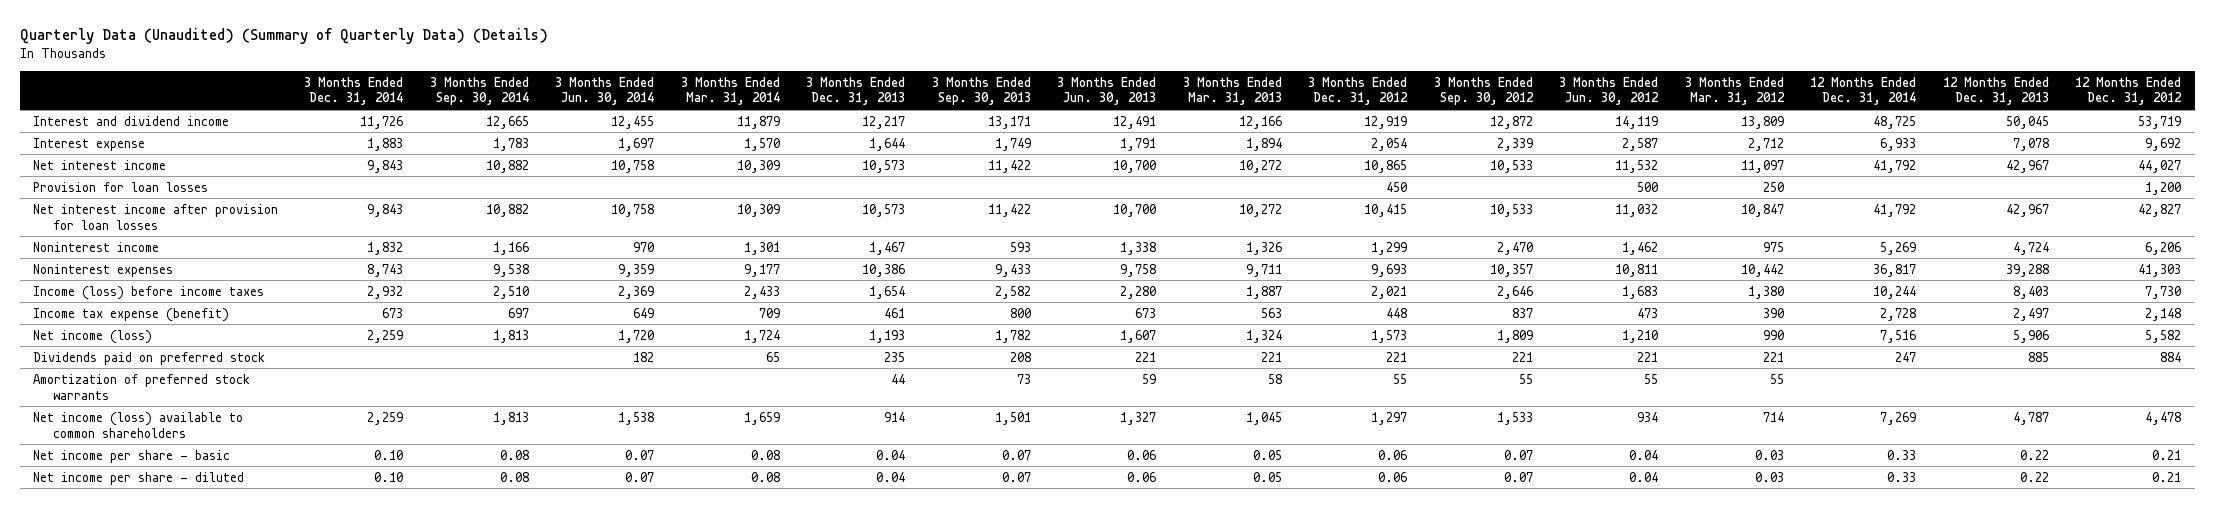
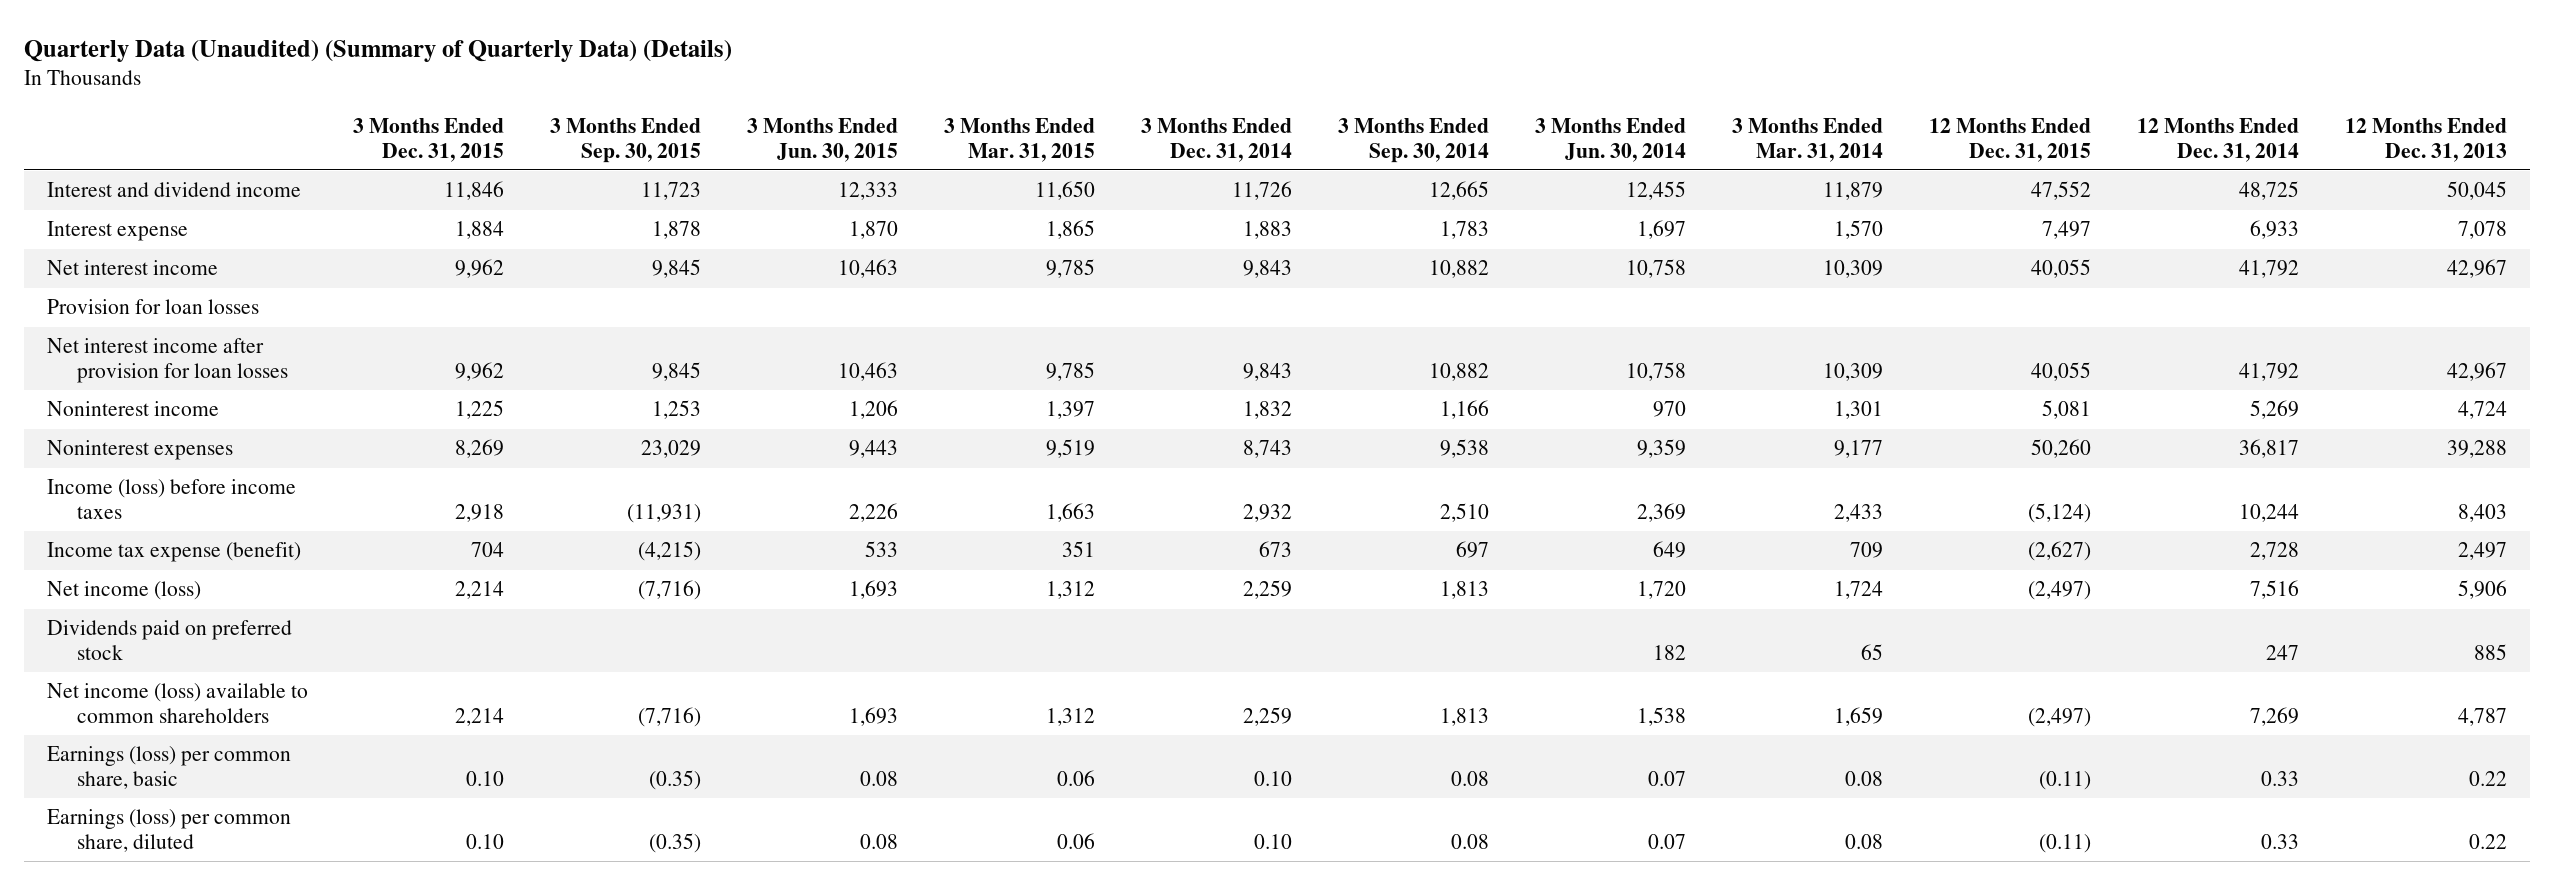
- | 3 Months Ended Dec. 31, 2014 | 3 Months Ended Sep. 30, 2014 | 3 Months Ended Jun. 30, 2014 | 3 Months Ended Mar. 31, 2014 | 3 Months Ended Dec. 31, 2013 | 3 Months Ended Sep. 30, 2013 | 3 Months Ended Jun. 30, 2013 | 3 Months Ended Mar. 31, 2013 | 3 Months Ended Dec. 31, 2012 | 3 Months Ended Sep. 30, 2012 | 3 Months Ended Jun. 30, 2012 | 3 Months Ended Mar. 31, 2012 | 12 Months Ended Dec. 31, 2014 | 12 Months Ended Dec. 31, 2013 | 12 Months Ended Dec. 31, 2012
+ | 3 Months Ended Dec. 31, 2015 | 3 Months Ended Sep. 30, 2015 | 3 Months Ended Jun. 30, 2015 | 3 Months Ended Mar. 31, 2015 | 3 Months Ended Dec. 31, 2014 | 3 Months Ended Sep. 30, 2014 | 3 Months Ended Jun. 30, 2014 | 3 Months Ended Mar. 31, 2014 | 12 Months Ended Dec. 31, 2015 | 12 Months Ended Dec. 31, 2014 | 12 Months Ended Dec. 31, 2013
- Amortization of preferred stock warrants | | | | | 44 | 73 | 59 | 58 | 55 | 55 | 55 | 55 | | |
- Net income per share - basic | 0.10 | 0.08 | 0.07 | 0.08 | 0.04 | 0.07 | 0.06 | 0.05 | 0.06 | 0.07 | 0.04 | 0.03 | 0.33 | 0.22 | 0.21
- Net income per share - diluted | 0.10 | 0.08 | 0.07 | 0.08 | 0.04 | 0.07 | 0.06 | 0.05 | 0.06 | 0.07 | 0.04 | 0.03 | 0.33 | 0.22 | 0.21
+ Earnings (loss) per common share, basic | 0.10 | (0.35) | 0.08 | 0.06 | 0.10 | 0.08 | 0.07 | 0.08 | (0.11) | 0.33 | 0.22
+ Earnings (loss) per common share, diluted | 0.10 | (0.35) | 0.08 | 0.06 | 0.10 | 0.08 | 0.07 | 0.08 | (0.11) | 0.33 | 0.22

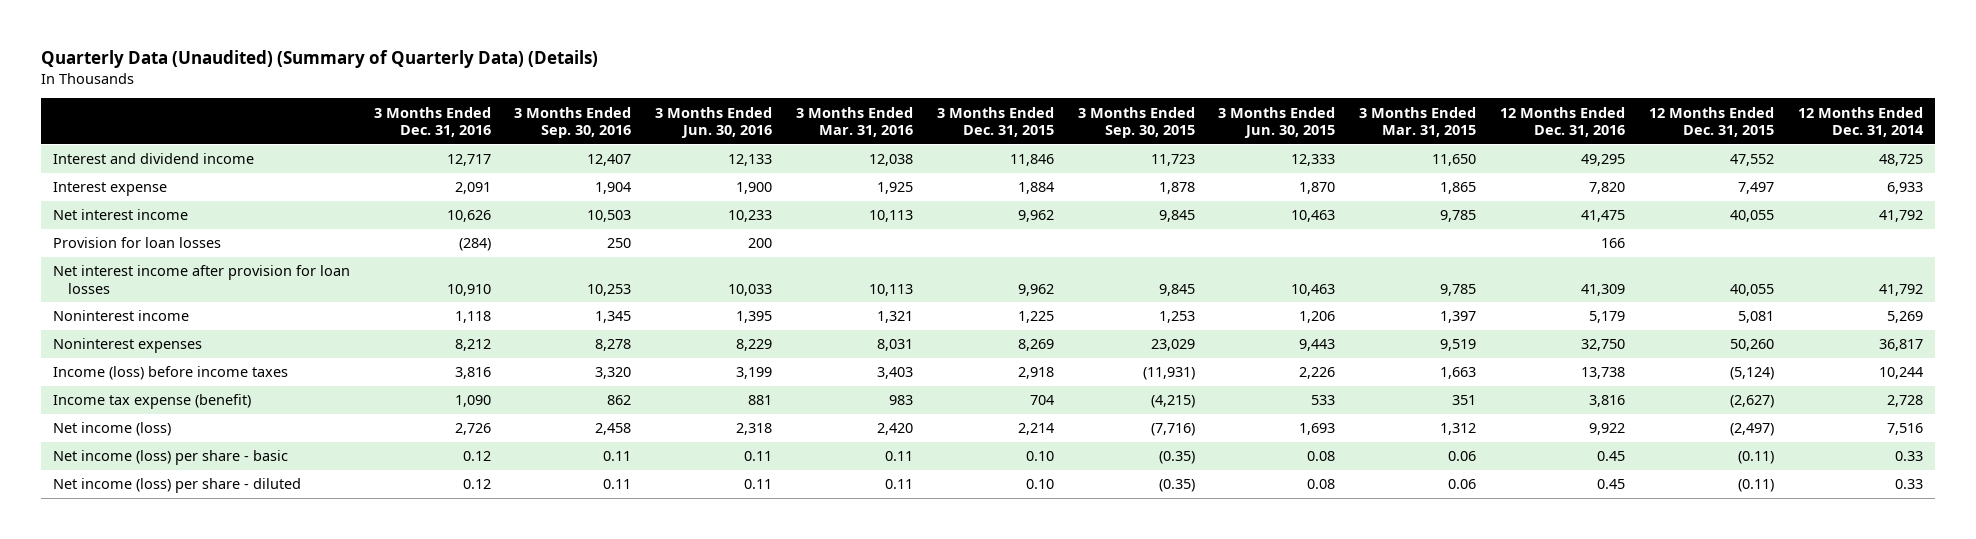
- | 3 Months Ended Dec. 31, 2015 | 3 Months Ended Sep. 30, 2015 | 3 Months Ended Jun. 30, 2015 | 3 Months Ended Mar. 31, 2015 | 3 Months Ended Dec. 31, 2014 | 3 Months Ended Sep. 30, 2014 | 3 Months Ended Jun. 30, 2014 | 3 Months Ended Mar. 31, 2014 | 12 Months Ended Dec. 31, 2015 | 12 Months Ended Dec. 31, 2014 | 12 Months Ended Dec. 31, 2013
+ | 3 Months Ended Dec. 31, 2016 | 3 Months Ended Sep. 30, 2016 | 3 Months Ended Jun. 30, 2016 | 3 Months Ended Mar. 31, 2016 | 3 Months Ended Dec. 31, 2015 | 3 Months Ended Sep. 30, 2015 | 3 Months Ended Jun. 30, 2015 | 3 Months Ended Mar. 31, 2015 | 12 Months Ended Dec. 31, 2016 | 12 Months Ended Dec. 31, 2015 | 12 Months Ended Dec. 31, 2014
- Dividends paid on preferred stock | | | | | | | 182 | 65 | | 247 | 885
- Net income (loss) available to common shareholders | 2,214 | (7,716) | 1,693 | 1,312 | 2,259 | 1,813 | 1,538 | 1,659 | (2,497) | 7,269 | 4,787
- Earnings (loss) per common share, basic | 0.10 | (0.35) | 0.08 | 0.06 | 0.10 | 0.08 | 0.07 | 0.08 | (0.11) | 0.33 | 0.22
- Earnings (loss) per common share, diluted | 0.10 | (0.35) | 0.08 | 0.06 | 0.10 | 0.08 | 0.07 | 0.08 | (0.11) | 0.33 | 0.22
+ Net income (loss) per share - basic | 0.12 | 0.11 | 0.11 | 0.11 | 0.10 | (0.35) | 0.08 | 0.06 | 0.45 | (0.11) | 0.33
+ Net income (loss) per share - diluted | 0.12 | 0.11 | 0.11 | 0.11 | 0.10 | (0.35) | 0.08 | 0.06 | 0.45 | (0.11) | 0.33

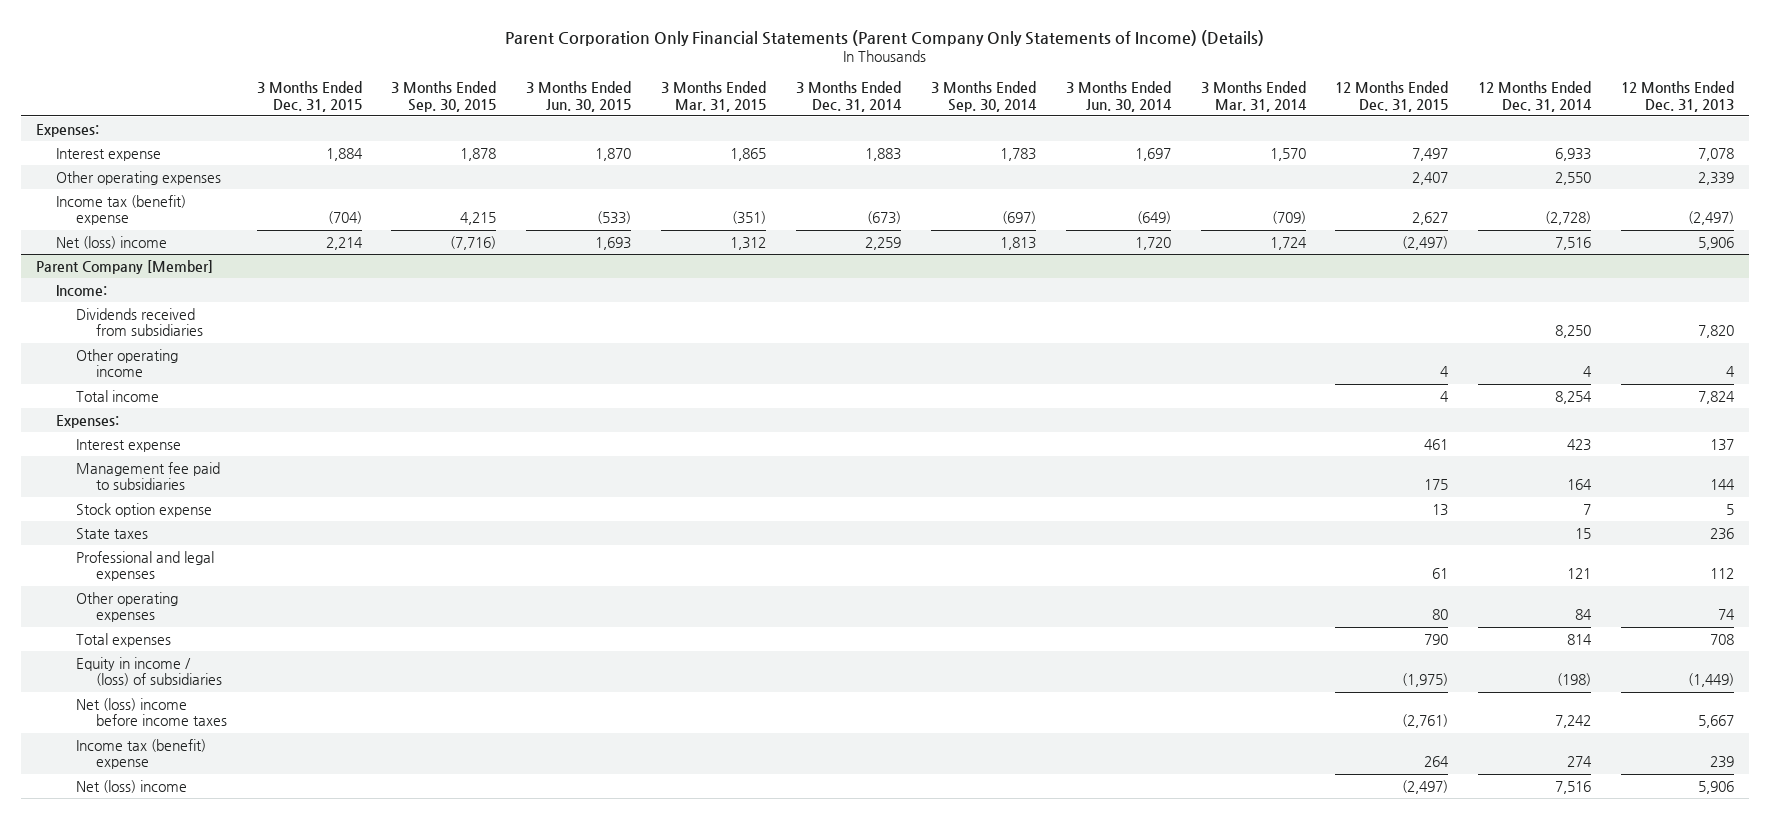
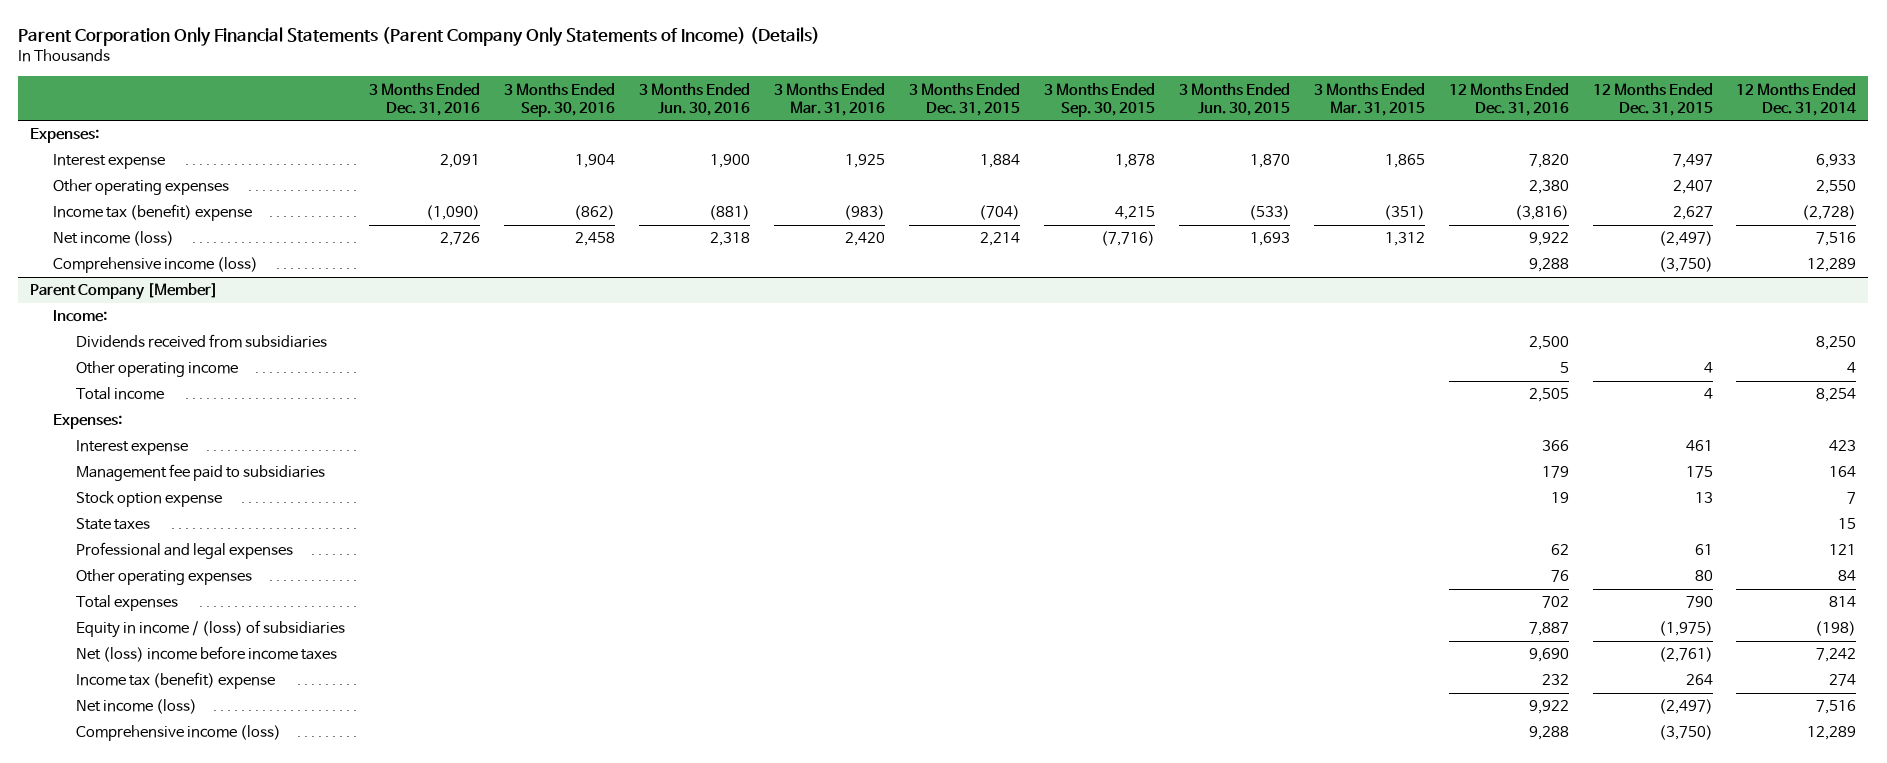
- | 3 Months Ended Dec. 31, 2015 | 3 Months Ended Sep. 30, 2015 | 3 Months Ended Jun. 30, 2015 | 3 Months Ended Mar. 31, 2015 | 3 Months Ended Dec. 31, 2014 | 3 Months Ended Sep. 30, 2014 | 3 Months Ended Jun. 30, 2014 | 3 Months Ended Mar. 31, 2014 | 12 Months Ended Dec. 31, 2015 | 12 Months Ended Dec. 31, 2014 | 12 Months Ended Dec. 31, 2013
+ | 3 Months Ended Dec. 31, 2016 | 3 Months Ended Sep. 30, 2016 | 3 Months Ended Jun. 30, 2016 | 3 Months Ended Mar. 31, 2016 | 3 Months Ended Dec. 31, 2015 | 3 Months Ended Sep. 30, 2015 | 3 Months Ended Jun. 30, 2015 | 3 Months Ended Mar. 31, 2015 | 12 Months Ended Dec. 31, 2016 | 12 Months Ended Dec. 31, 2015 | 12 Months Ended Dec. 31, 2014
- Net (loss) income | 2,214 | (7,716) | 1,693 | 1,312 | 2,259 | 1,813 | 1,720 | 1,724 | (2,497) | 7,516 | 5,906
+ Net income (loss) | 2,726 | 2,458 | 2,318 | 2,420 | 2,214 | (7,716) | 1,693 | 1,312 | 9,922 | (2,497) | 7,516
+ Comprehensive income (loss) | | | | | | | | | 9,288 | (3,750) | 12,289
@ Parent Company [Member]
- Net (loss) income | | | | | | | | | (2,497) | 7,516 | 5,906
+ Net income (loss) | | | | | | | | | 9,922 | (2,497) | 7,516
+ Comprehensive income (loss) | | | | | | | | | 9,288 | (3,750) | 12,289

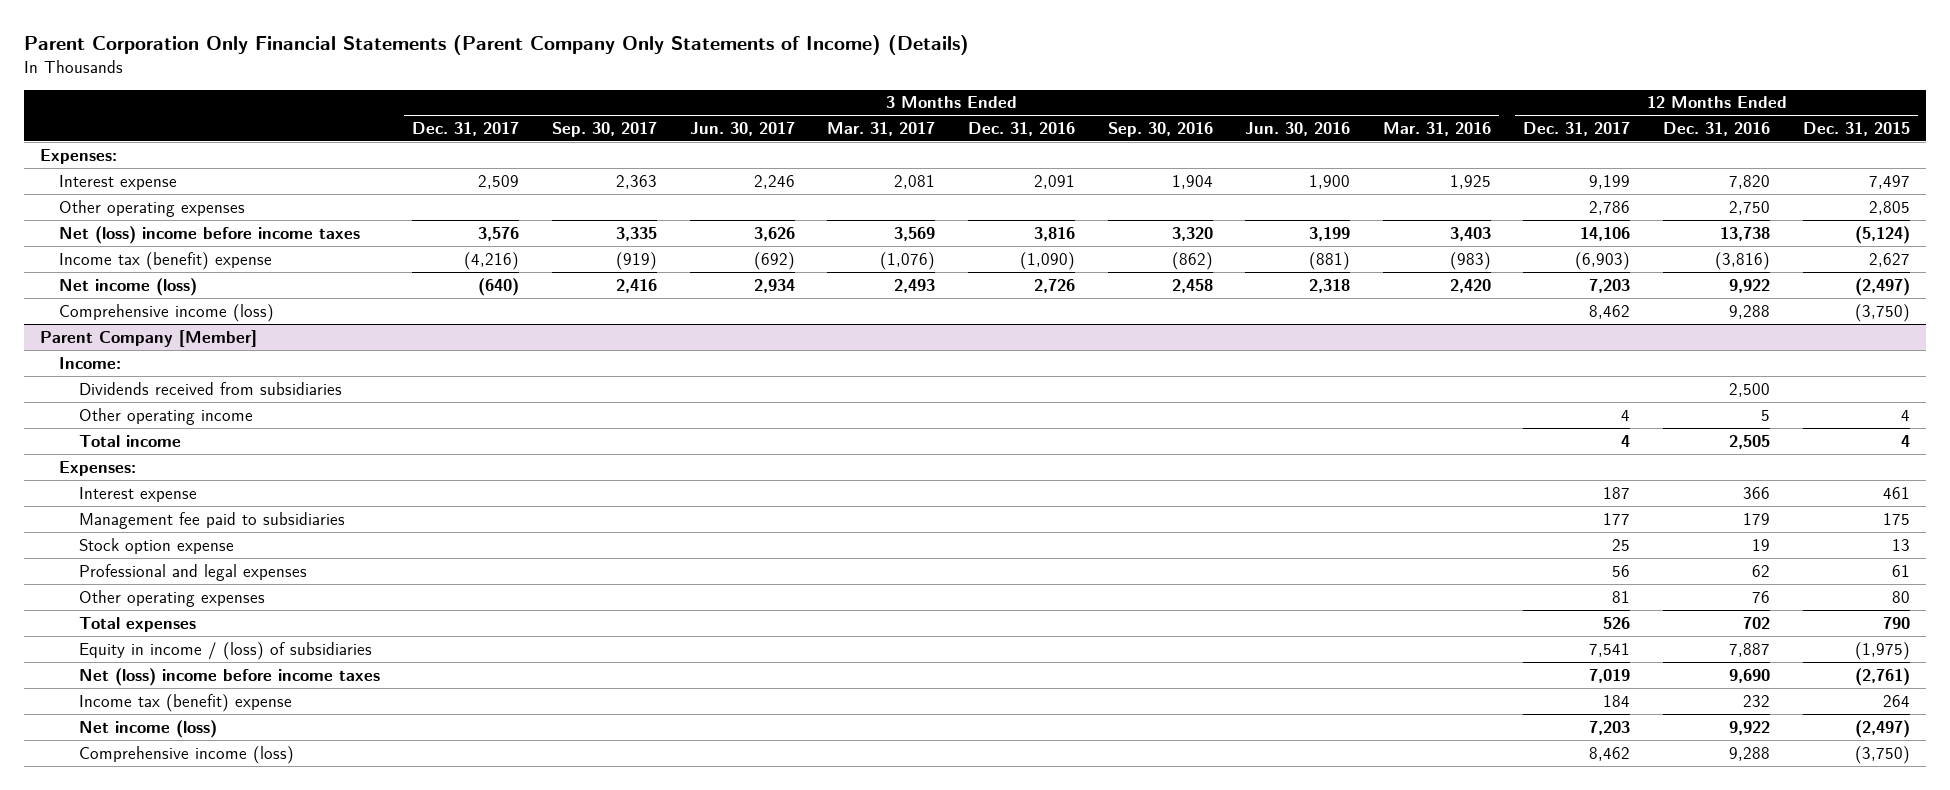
- | 3 Months Ended Dec. 31, 2016 | 3 Months Ended Sep. 30, 2016 | 3 Months Ended Jun. 30, 2016 | 3 Months Ended Mar. 31, 2016 | 3 Months Ended Dec. 31, 2015 | 3 Months Ended Sep. 30, 2015 | 3 Months Ended Jun. 30, 2015 | 3 Months Ended Mar. 31, 2015 | 12 Months Ended Dec. 31, 2016 | 12 Months Ended Dec. 31, 2015 | 12 Months Ended Dec. 31, 2014
+ | 3 Months Ended Dec. 31, 2017 | 3 Months Ended Sep. 30, 2017 | 3 Months Ended Jun. 30, 2017 | 3 Months Ended Mar. 31, 2017 | 3 Months Ended Dec. 31, 2016 | 3 Months Ended Sep. 30, 2016 | 3 Months Ended Jun. 30, 2016 | 3 Months Ended Mar. 31, 2016 | 12 Months Ended Dec. 31, 2017 | 12 Months Ended Dec. 31, 2016 | 12 Months Ended Dec. 31, 2015
- Other operating expenses | | | | | | | | | 2,380 | 2,407 | 2,550
+ Other operating expenses | | | | | | | | | 2,786 | 2,750 | 2,805
+ Net (loss) income before income taxes | 3,576 | 3,335 | 3,626 | 3,569 | 3,816 | 3,320 | 3,199 | 3,403 | 14,106 | 13,738 | (5,124)
@ Parent Company [Member]
- State taxes | | | | | | | | | | | 15

